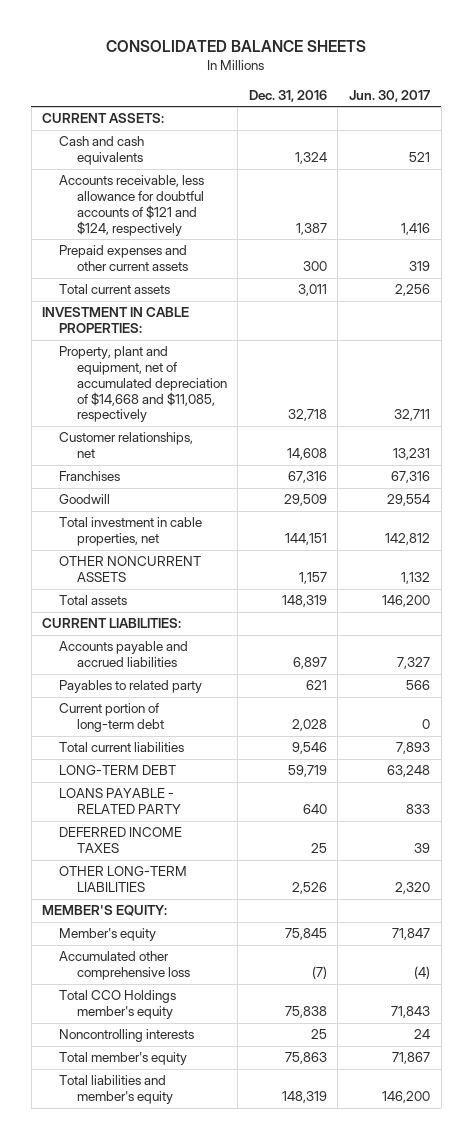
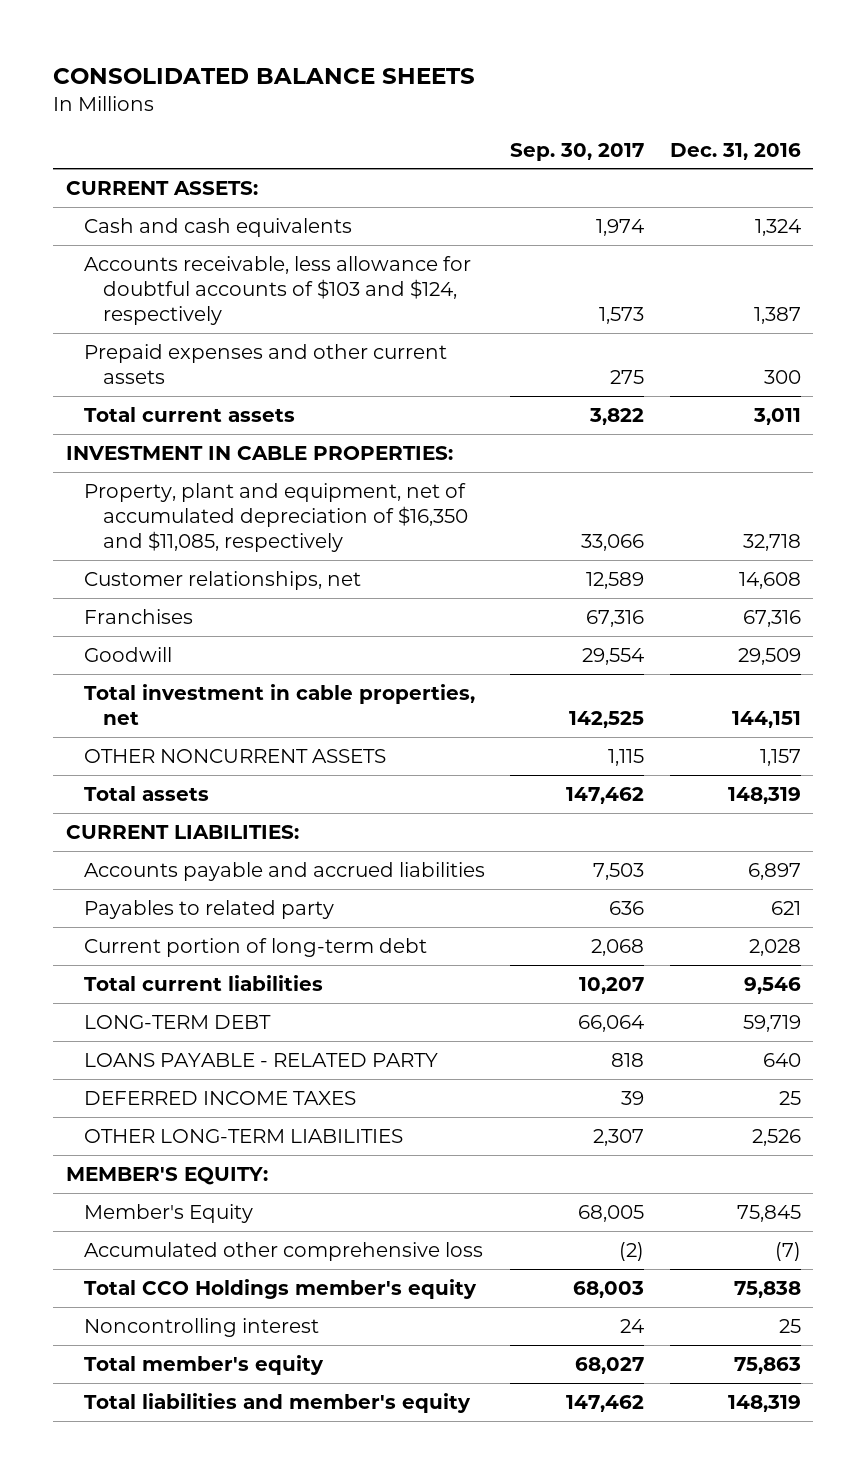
- | Dec. 31, 2016 | Jun. 30, 2017
+ | Sep. 30, 2017 | Dec. 31, 2016
- Accounts receivable, less allowance for doubtful accounts of $121 and $124, respectively | 1,387 | 1,416
+ Accounts receivable, less allowance for doubtful accounts of $103 and $124, respectively | 1,573 | 1,387
- Property, plant and equipment, net of accumulated depreciation of $14,668 and $11,085, respectively | 32,718 | 32,711
+ Property, plant and equipment, net of accumulated depreciation of $16,350 and $11,085, respectively | 33,066 | 32,718
- Member's equity | 75,845 | 71,847
+ Member's Equity | 68,005 | 75,845
- Noncontrolling interests | 25 | 24
+ Noncontrolling interest | 24 | 25

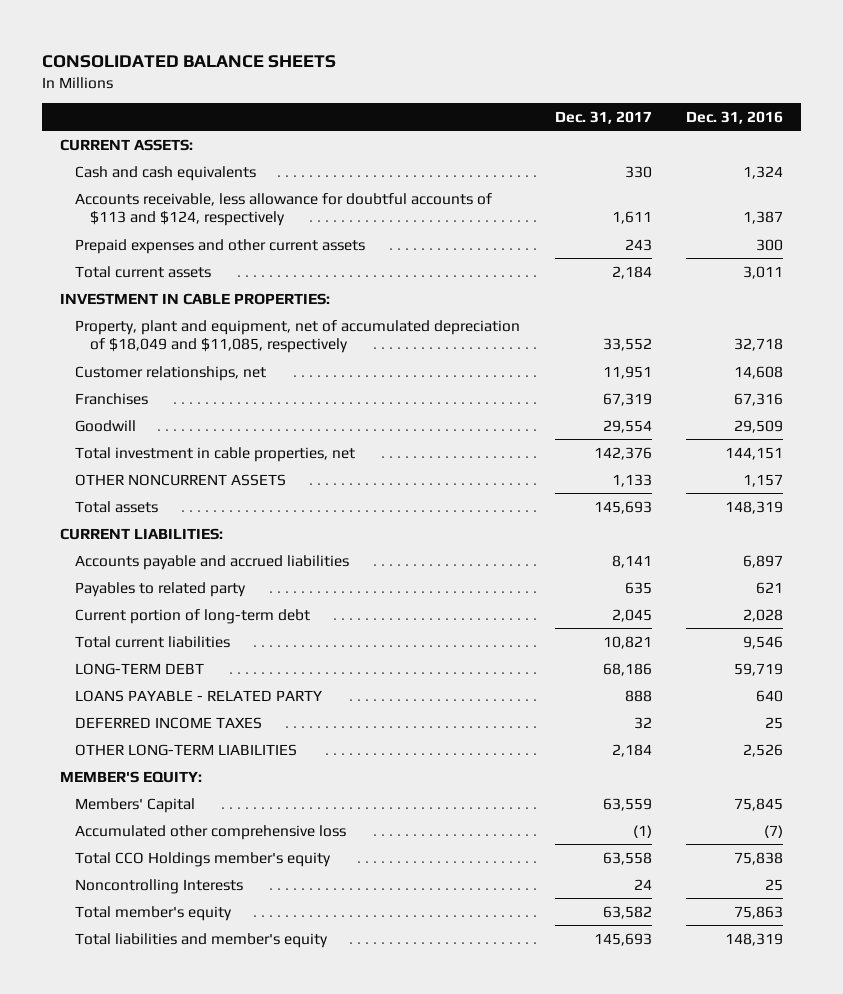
- | Sep. 30, 2017 | Dec. 31, 2016
+ | Dec. 31, 2017 | Dec. 31, 2016
- Accounts receivable, less allowance for doubtful accounts of $103 and $124, respectively | 1,573 | 1,387
+ Accounts receivable, less allowance for doubtful accounts of $113 and $124, respectively | 1,611 | 1,387
- Property, plant and equipment, net of accumulated depreciation of $16,350 and $11,085, respectively | 33,066 | 32,718
+ Property, plant and equipment, net of accumulated depreciation of $18,049 and $11,085, respectively | 33,552 | 32,718
- Member's Equity | 68,005 | 75,845
+ Members' Capital | 63,559 | 75,845
- Noncontrolling interest | 24 | 25
+ Noncontrolling Interests | 24 | 25

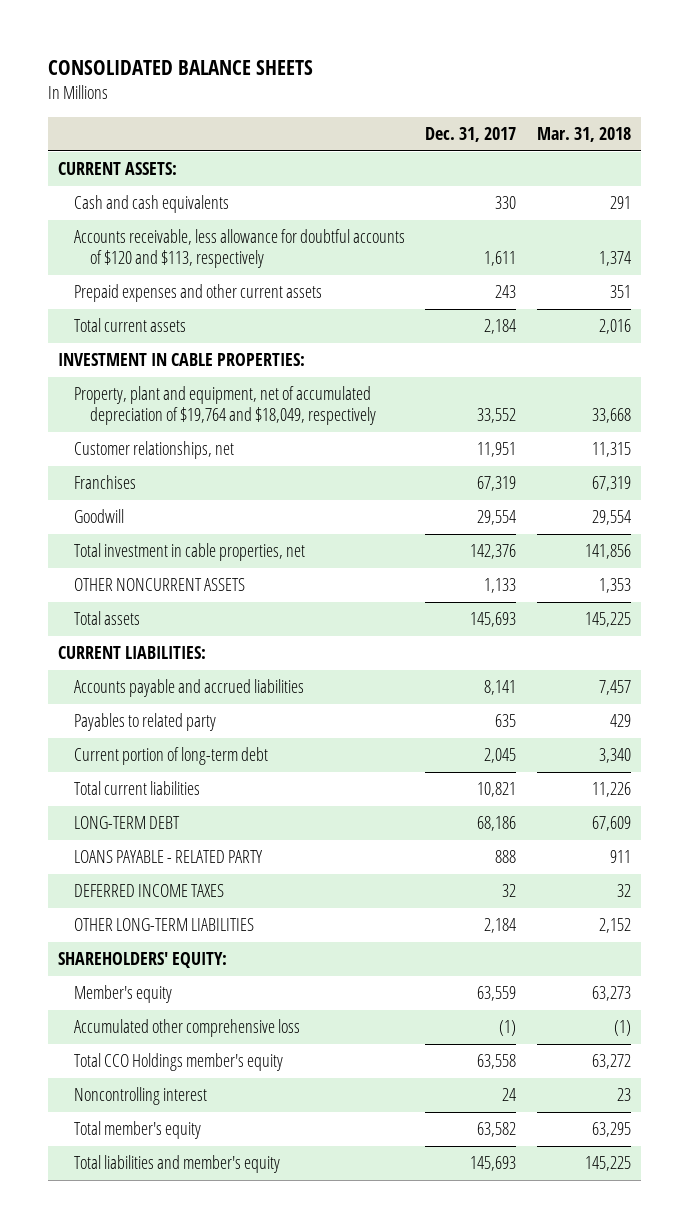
- | Dec. 31, 2017 | Dec. 31, 2016
+ | Dec. 31, 2017 | Mar. 31, 2018
- Accounts receivable, less allowance for doubtful accounts of $113 and $124, respectively | 1,611 | 1,387
+ Accounts receivable, less allowance for doubtful accounts of $120 and $113, respectively | 1,611 | 1,374
- Property, plant and equipment, net of accumulated depreciation of $18,049 and $11,085, respectively | 33,552 | 32,718
+ Property, plant and equipment, net of accumulated depreciation of $19,764 and $18,049, respectively | 33,552 | 33,668
- MEMBER'S EQUITY:
- Members' Capital | 63,559 | 75,845
+ SHAREHOLDERS' EQUITY:
+ Member's equity | 63,559 | 63,273
- Noncontrolling Interests | 24 | 25
+ Noncontrolling interest | 24 | 23

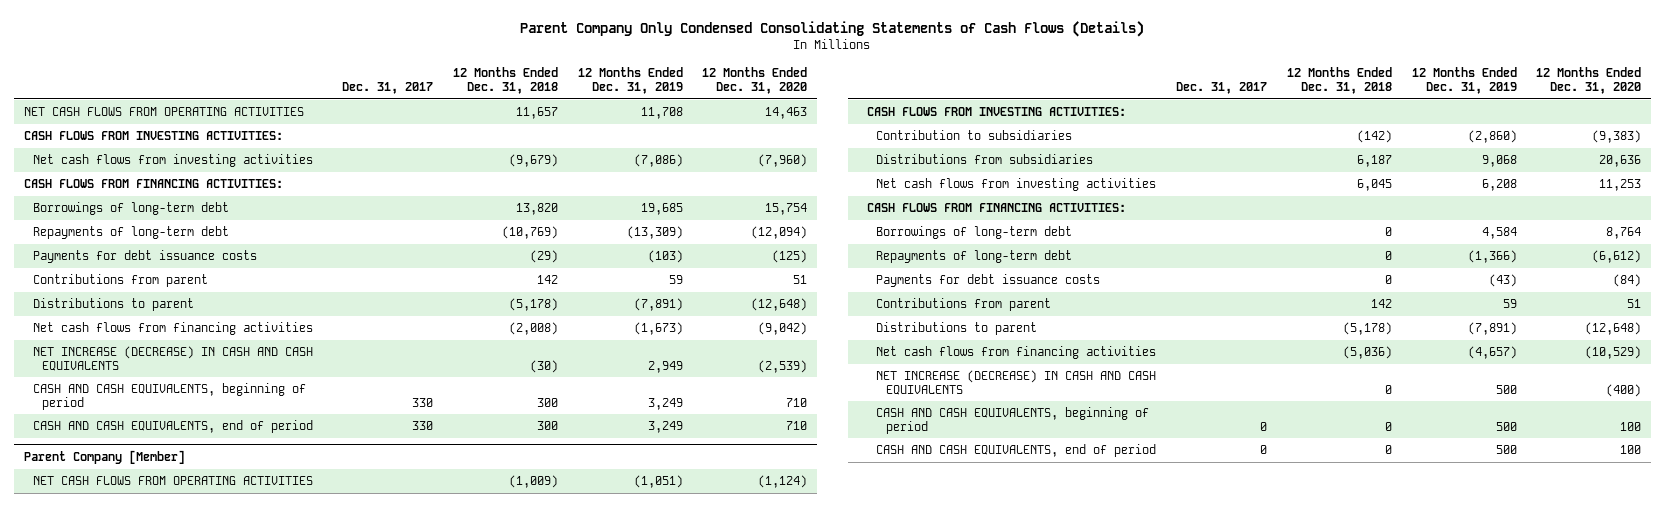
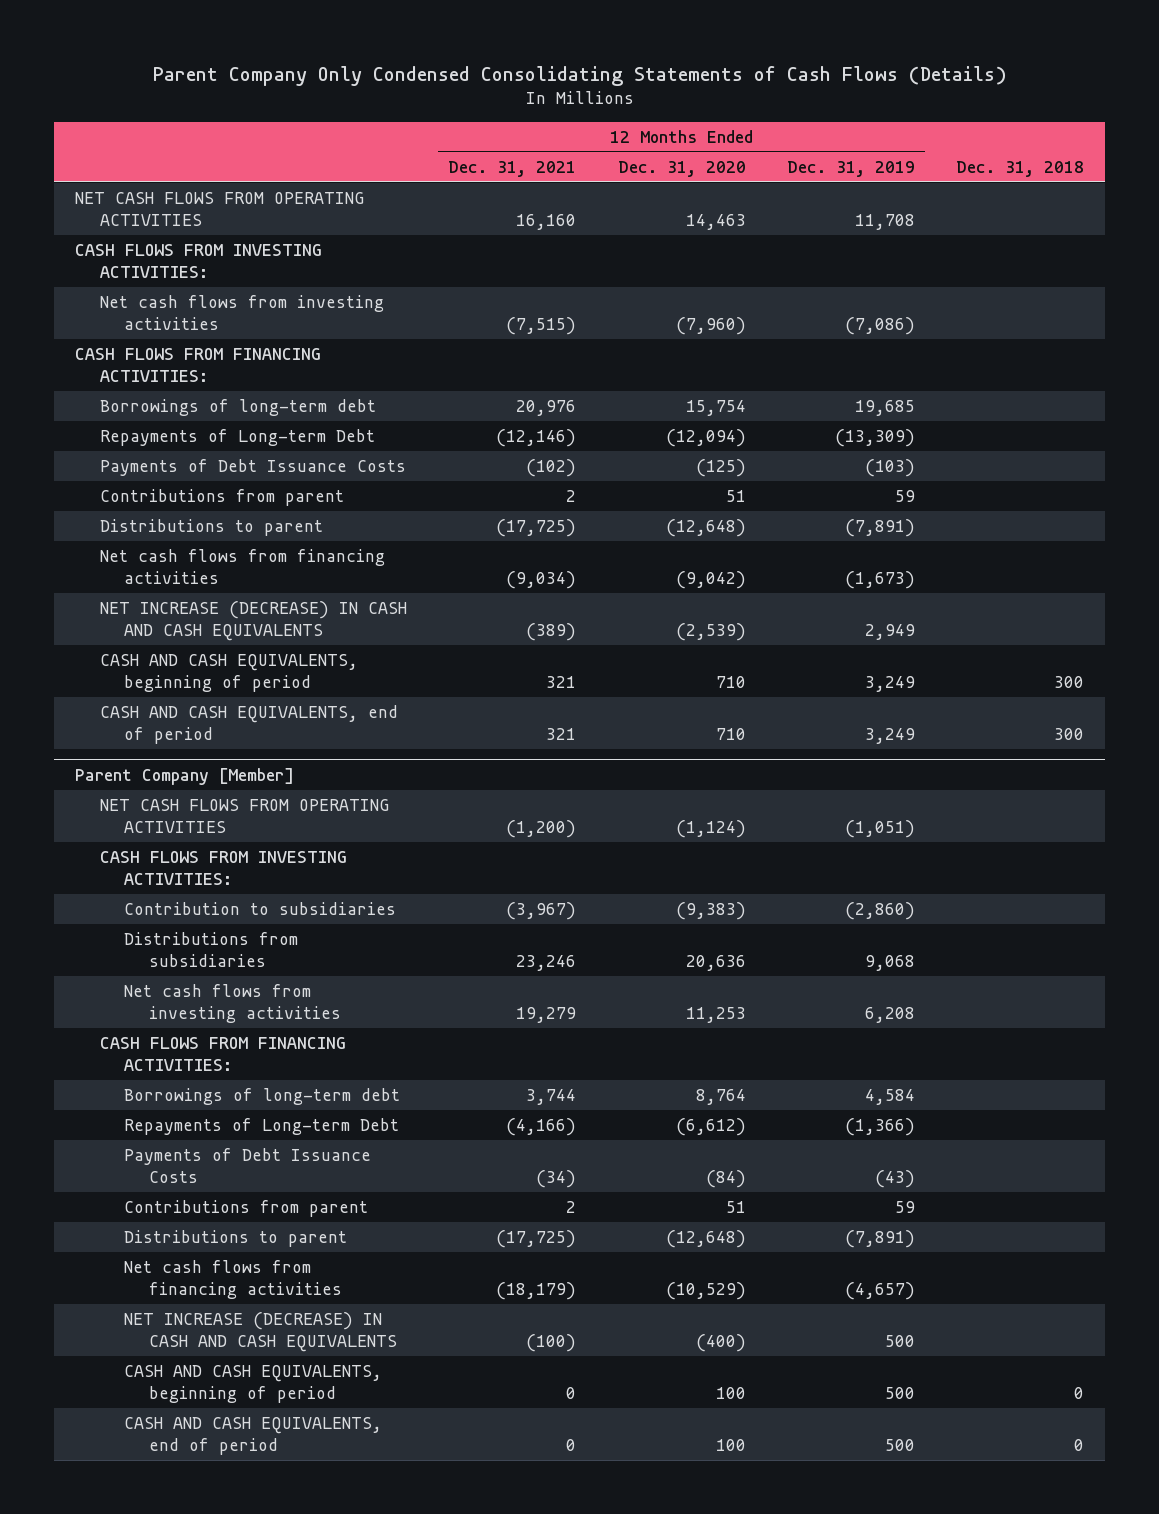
- | Dec. 31, 2017 | 12 Months Ended Dec. 31, 2018 | 12 Months Ended Dec. 31, 2019 | 12 Months Ended Dec. 31, 2020
+ | 12 Months Ended Dec. 31, 2021 | 12 Months Ended Dec. 31, 2020 | 12 Months Ended Dec. 31, 2019 | Dec. 31, 2018
- Repayments of long-term debt | | (10,769) | (13,309) | (12,094)
- Payments for debt issuance costs | | (29) | (103) | (125)
+ Repayments of Long-term Debt | (12,146) | (12,094) | (13,309) |
+ Payments of Debt Issuance Costs | (102) | (125) | (103) |
@ Parent Company [Member]
- Repayments of long-term debt | | 0 | (1,366) | (6,612)
- Payments for debt issuance costs | | 0 | (43) | (84)
+ Repayments of Long-term Debt | (4,166) | (6,612) | (1,366) |
+ Payments of Debt Issuance Costs | (34) | (84) | (43) |

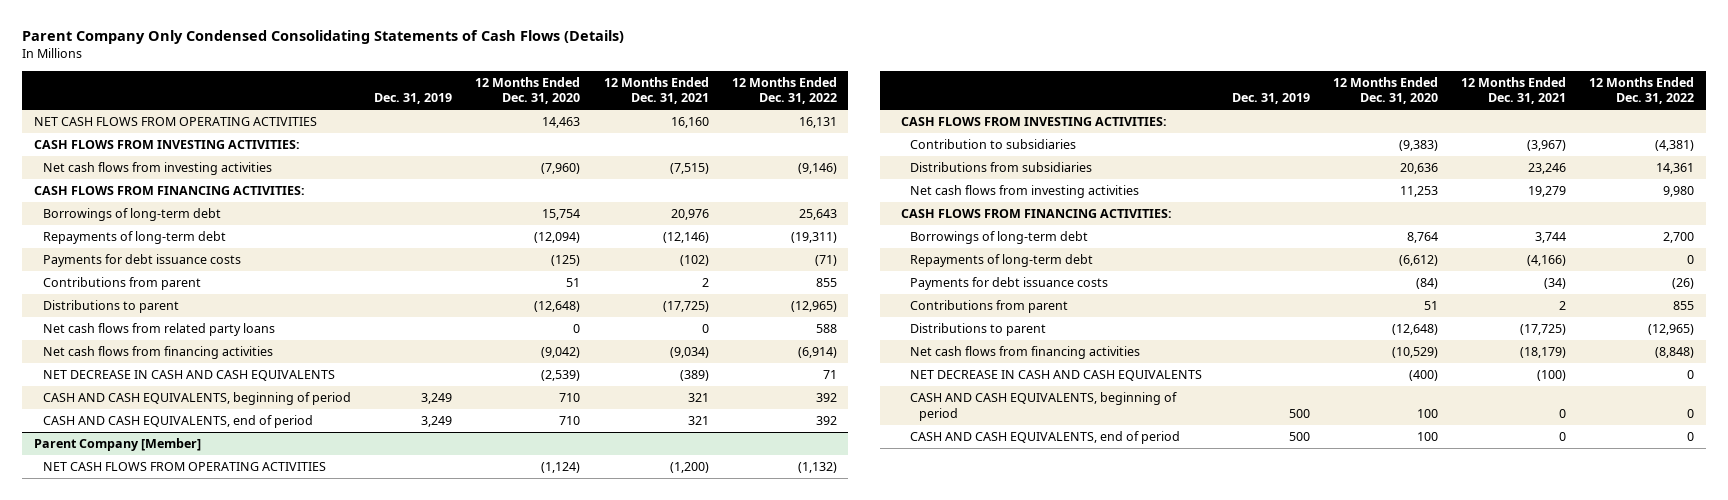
- | 12 Months Ended Dec. 31, 2021 | 12 Months Ended Dec. 31, 2020 | 12 Months Ended Dec. 31, 2019 | Dec. 31, 2018
+ | Dec. 31, 2019 | 12 Months Ended Dec. 31, 2020 | 12 Months Ended Dec. 31, 2021 | 12 Months Ended Dec. 31, 2022
- Repayments of Long-term Debt | (12,146) | (12,094) | (13,309) |
- Payments of Debt Issuance Costs | (102) | (125) | (103) |
+ Repayments of long-term debt | | (12,094) | (12,146) | (19,311)
+ Payments for debt issuance costs | | (125) | (102) | (71)
+ Net cash flows from related party loans | | 0 | 0 | 588
- NET INCREASE (DECREASE) IN CASH AND CASH EQUIVALENTS | (389) | (2,539) | 2,949 |
+ NET DECREASE IN CASH AND CASH EQUIVALENTS | | (2,539) | (389) | 71
@ Parent Company [Member]
- Repayments of Long-term Debt | (4,166) | (6,612) | (1,366) |
- Payments of Debt Issuance Costs | (34) | (84) | (43) |
+ Repayments of long-term debt | | (6,612) | (4,166) | 0
+ Payments for debt issuance costs | | (84) | (34) | (26)
- NET INCREASE (DECREASE) IN CASH AND CASH EQUIVALENTS | (100) | (400) | 500 |
+ NET DECREASE IN CASH AND CASH EQUIVALENTS | | (400) | (100) | 0

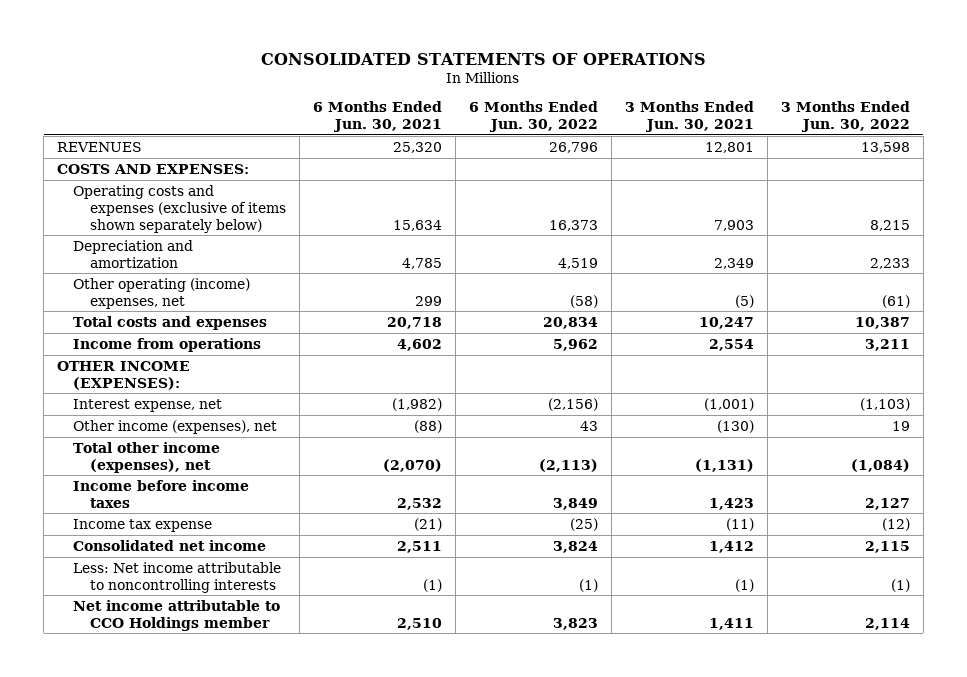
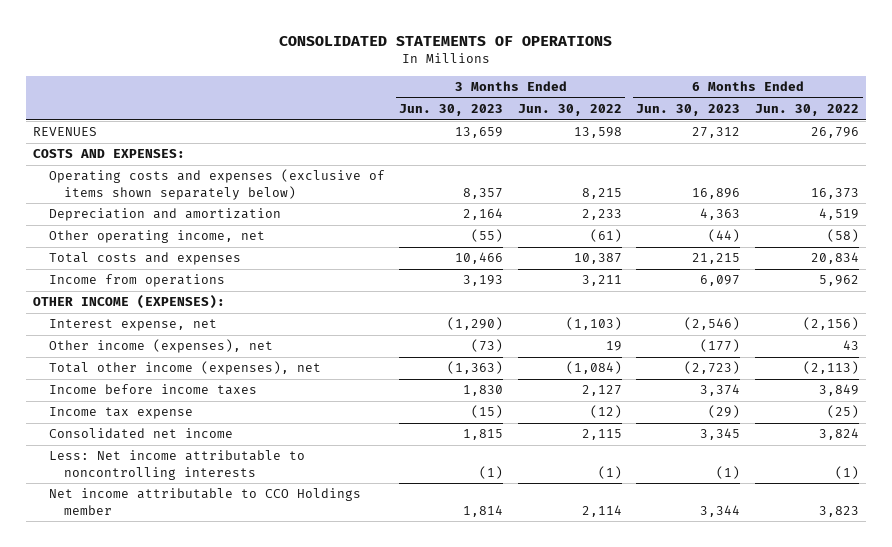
- | 6 Months Ended Jun. 30, 2021 | 6 Months Ended Jun. 30, 2022 | 3 Months Ended Jun. 30, 2021 | 3 Months Ended Jun. 30, 2022
+ | 3 Months Ended Jun. 30, 2023 | 3 Months Ended Jun. 30, 2022 | 6 Months Ended Jun. 30, 2023 | 6 Months Ended Jun. 30, 2022
- Other operating (income) expenses, net | 299 | (58) | (5) | (61)
+ Other operating income, net | (55) | (61) | (44) | (58)

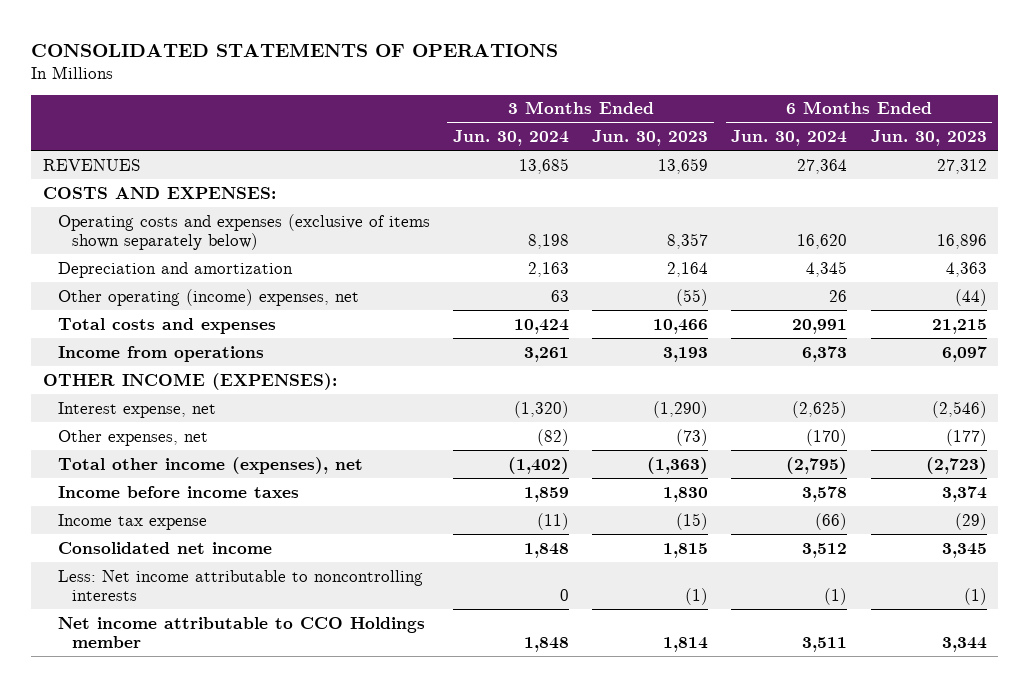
- | 3 Months Ended Jun. 30, 2023 | 3 Months Ended Jun. 30, 2022 | 6 Months Ended Jun. 30, 2023 | 6 Months Ended Jun. 30, 2022
+ | 3 Months Ended Jun. 30, 2024 | 3 Months Ended Jun. 30, 2023 | 6 Months Ended Jun. 30, 2024 | 6 Months Ended Jun. 30, 2023
- Other operating income, net | (55) | (61) | (44) | (58)
+ Other operating (income) expenses, net | 63 | (55) | 26 | (44)
- Other income (expenses), net | (73) | 19 | (177) | 43
+ Other expenses, net | (82) | (73) | (170) | (177)

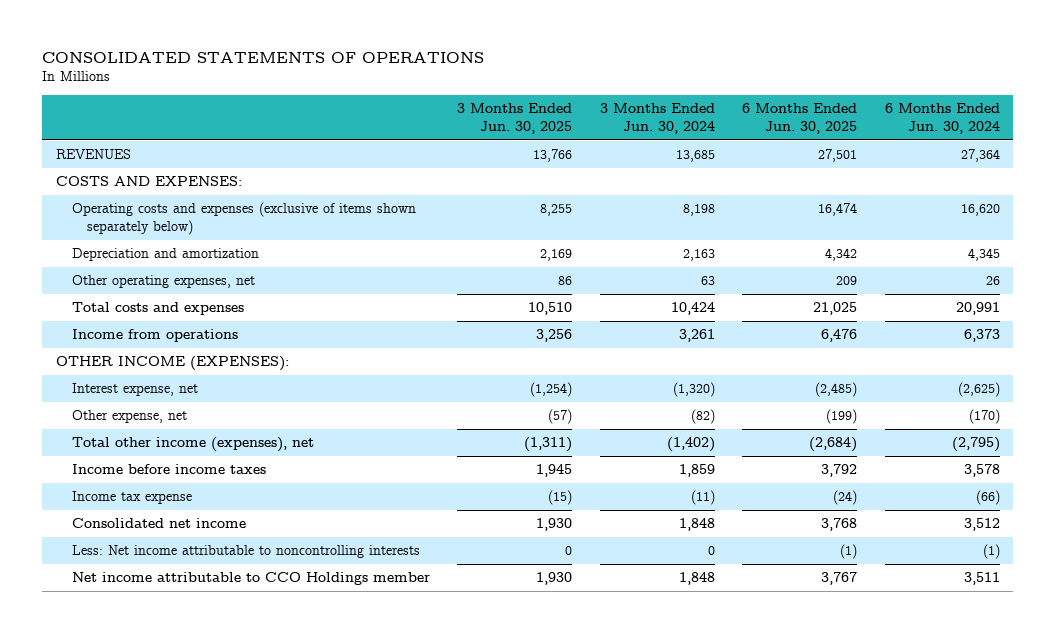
- | 3 Months Ended Jun. 30, 2024 | 3 Months Ended Jun. 30, 2023 | 6 Months Ended Jun. 30, 2024 | 6 Months Ended Jun. 30, 2023
+ | 3 Months Ended Jun. 30, 2025 | 3 Months Ended Jun. 30, 2024 | 6 Months Ended Jun. 30, 2025 | 6 Months Ended Jun. 30, 2024
- Other operating (income) expenses, net | 63 | (55) | 26 | (44)
+ Other operating expenses, net | 86 | 63 | 209 | 26
- Other expenses, net | (82) | (73) | (170) | (177)
+ Other expense, net | (57) | (82) | (199) | (170)

